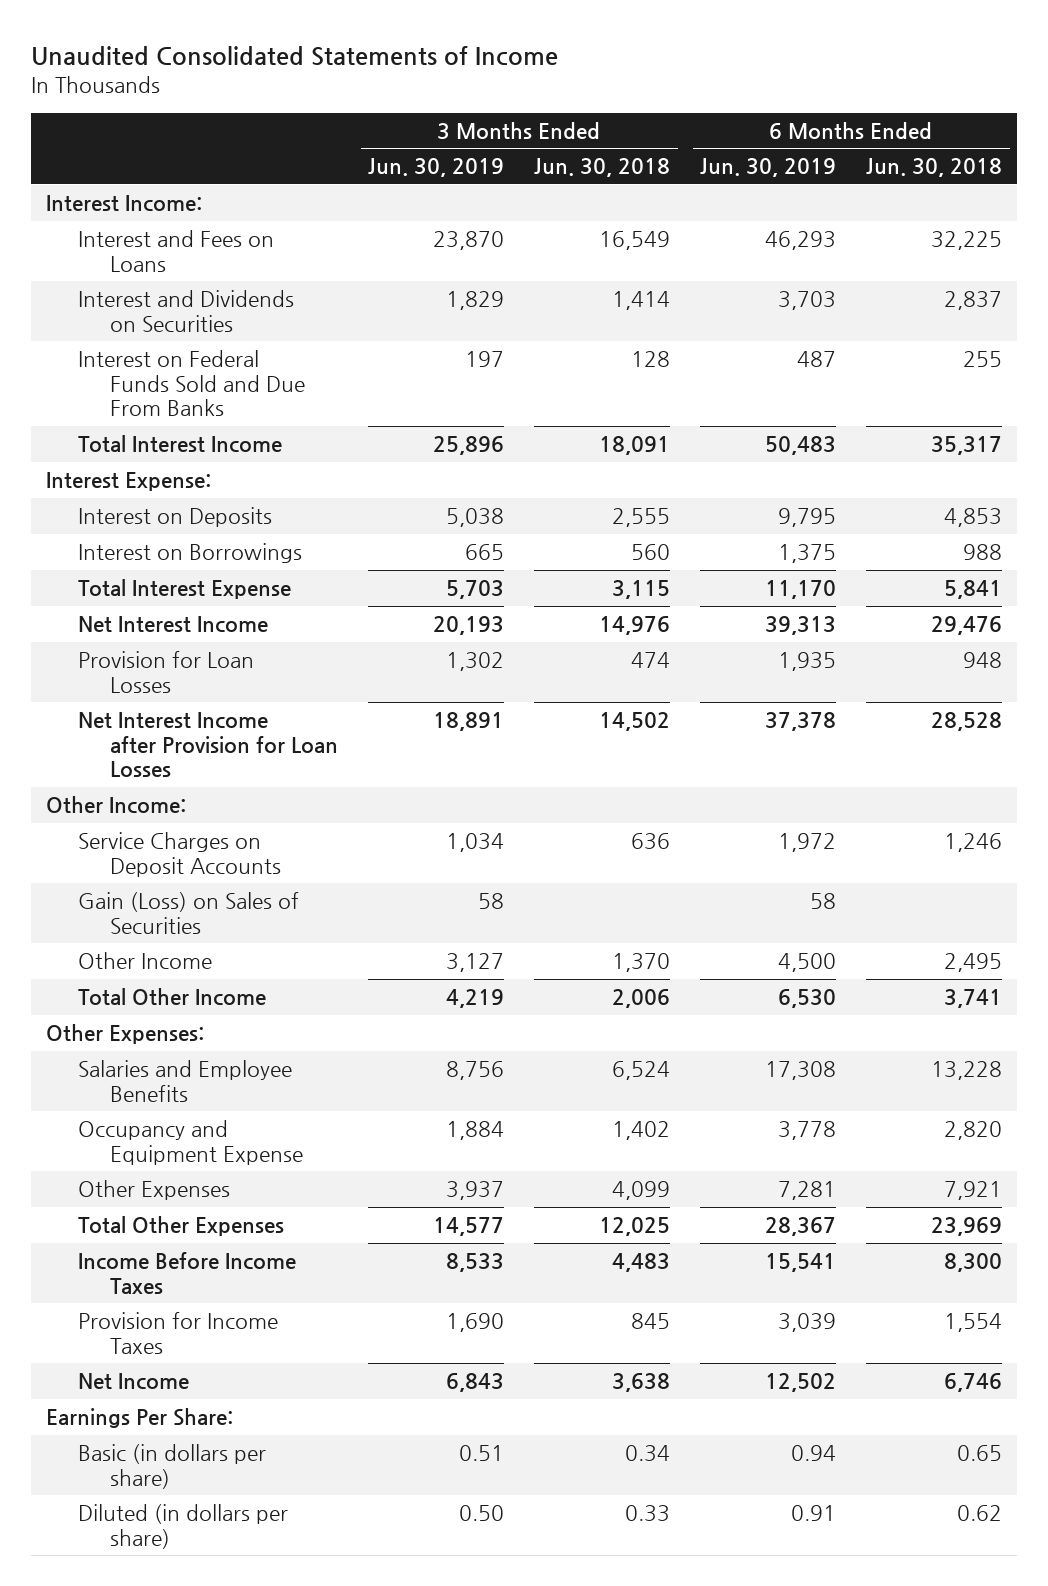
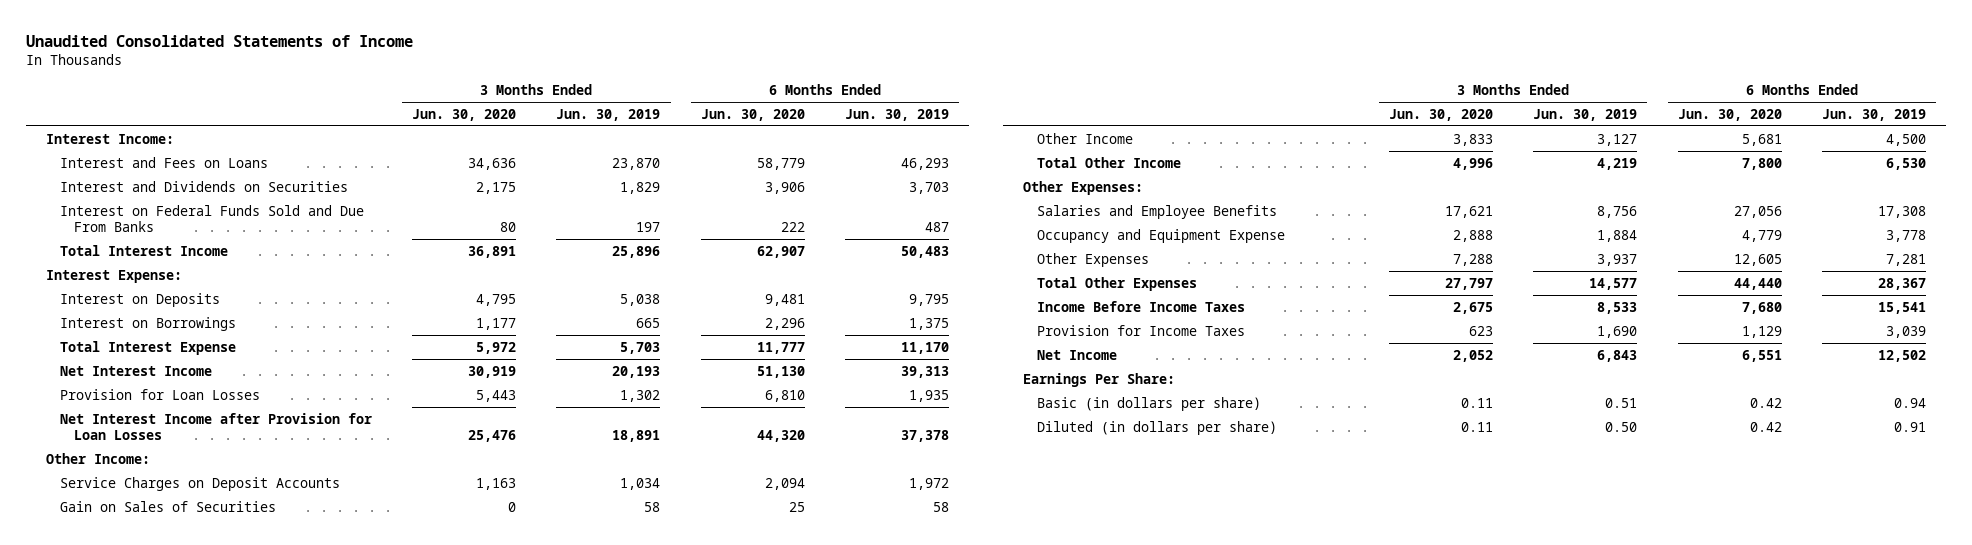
- | 3 Months Ended Jun. 30, 2019 | 3 Months Ended Jun. 30, 2018 | 6 Months Ended Jun. 30, 2019 | 6 Months Ended Jun. 30, 2018
+ | 3 Months Ended Jun. 30, 2020 | 3 Months Ended Jun. 30, 2019 | 6 Months Ended Jun. 30, 2020 | 6 Months Ended Jun. 30, 2019
- Gain (Loss) on Sales of Securities | 58 | | 58 |
+ Gain on Sales of Securities | 0 | 58 | 25 | 58

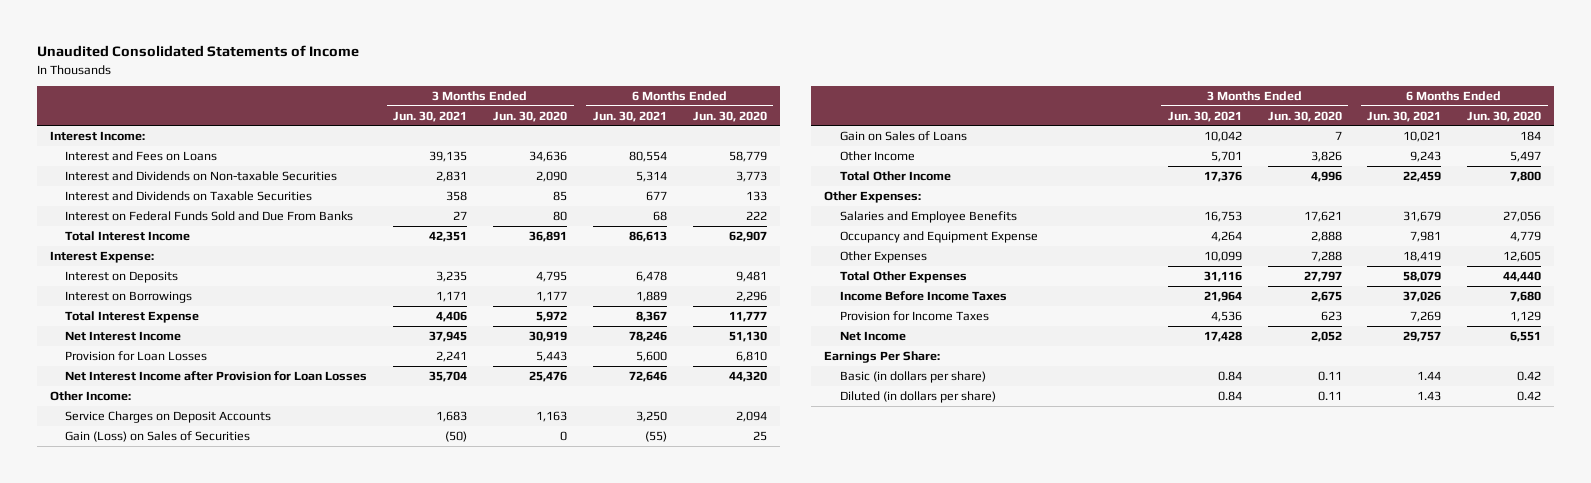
- | 3 Months Ended Jun. 30, 2020 | 3 Months Ended Jun. 30, 2019 | 6 Months Ended Jun. 30, 2020 | 6 Months Ended Jun. 30, 2019
+ | 3 Months Ended Jun. 30, 2021 | 3 Months Ended Jun. 30, 2020 | 6 Months Ended Jun. 30, 2021 | 6 Months Ended Jun. 30, 2020
- Interest and Dividends on Securities | 2,175 | 1,829 | 3,906 | 3,703
+ Interest and Dividends on Non-taxable Securities | 2,831 | 2,090 | 5,314 | 3,773
+ Interest and Dividends on Taxable Securities | 358 | 85 | 677 | 133
- Gain on Sales of Securities | 0 | 58 | 25 | 58
- Other Income | 3,833 | 3,127 | 5,681 | 4,500
+ Gain (Loss) on Sales of Securities | (50) | 0 | (55) | 25
+ Gain on Sales of Loans | 10,042 | 7 | 10,021 | 184
+ Other Income | 5,701 | 3,826 | 9,243 | 5,497

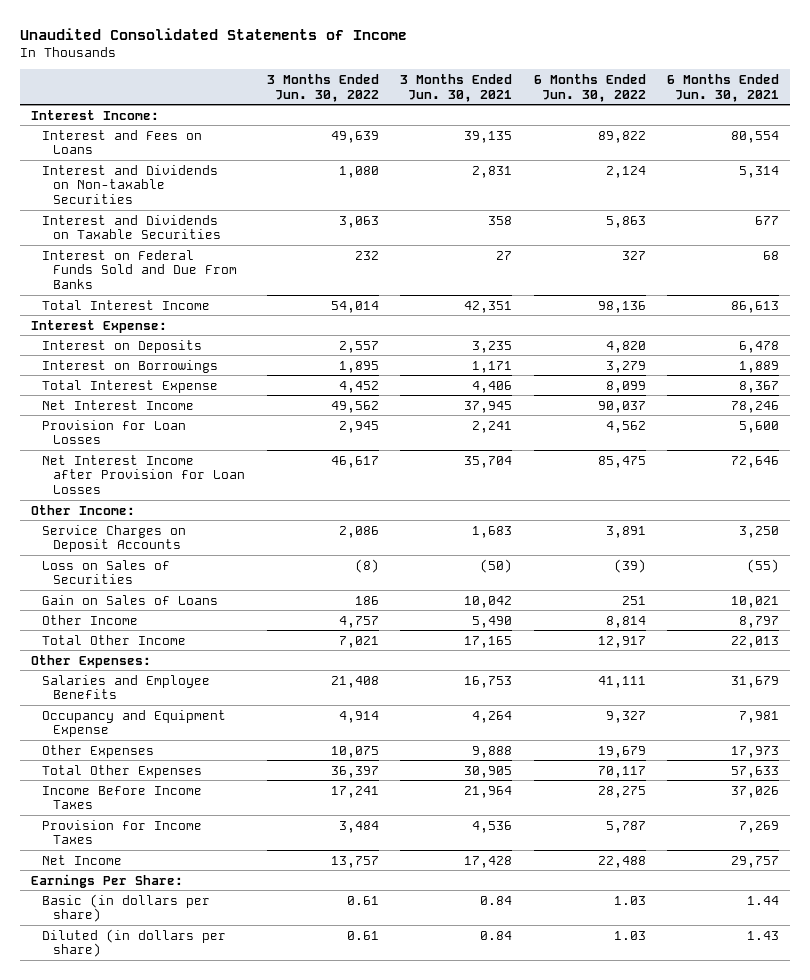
- | 3 Months Ended Jun. 30, 2021 | 3 Months Ended Jun. 30, 2020 | 6 Months Ended Jun. 30, 2021 | 6 Months Ended Jun. 30, 2020
+ | 3 Months Ended Jun. 30, 2022 | 3 Months Ended Jun. 30, 2021 | 6 Months Ended Jun. 30, 2022 | 6 Months Ended Jun. 30, 2021
- Gain (Loss) on Sales of Securities | (50) | 0 | (55) | 25
+ Loss on Sales of Securities | (8) | (50) | (39) | (55)
- Other Income | 5,701 | 3,826 | 9,243 | 5,497
- Total Other Income | 17,376 | 4,996 | 22,459 | 7,800
+ Other Income | 4,757 | 5,490 | 8,814 | 8,797
+ Total Other Income | 7,021 | 17,165 | 12,917 | 22,013
- Other Expenses | 10,099 | 7,288 | 18,419 | 12,605
- Total Other Expenses | 31,116 | 27,797 | 58,079 | 44,440
+ Other Expenses | 10,075 | 9,888 | 19,679 | 17,973
+ Total Other Expenses | 36,397 | 30,905 | 70,117 | 57,633

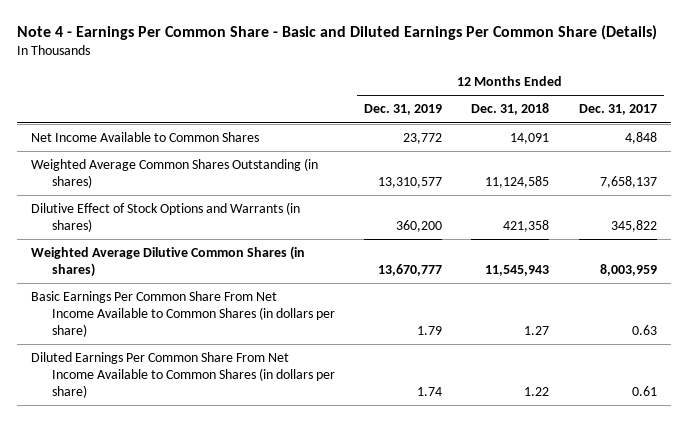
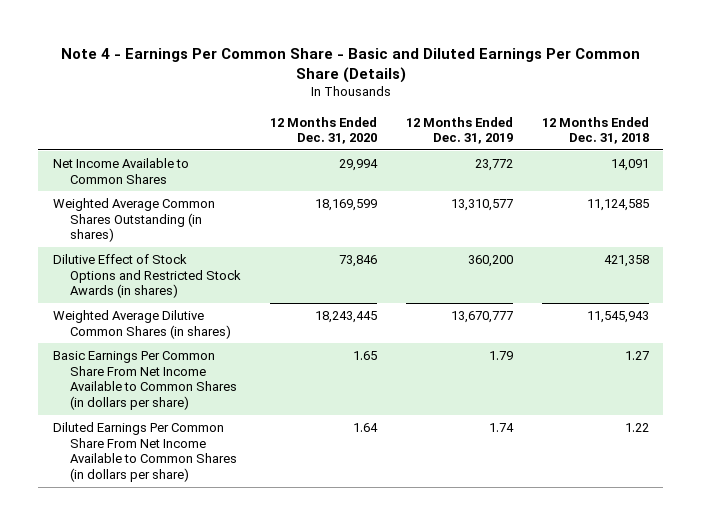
- | 12 Months Ended Dec. 31, 2019 | 12 Months Ended Dec. 31, 2018 | 12 Months Ended Dec. 31, 2017
+ | 12 Months Ended Dec. 31, 2020 | 12 Months Ended Dec. 31, 2019 | 12 Months Ended Dec. 31, 2018
- Dilutive Effect of Stock Options and Warrants (in shares) | 360,200 | 421,358 | 345,822
+ Dilutive Effect of Stock Options and Restricted Stock Awards (in shares) | 73,846 | 360,200 | 421,358

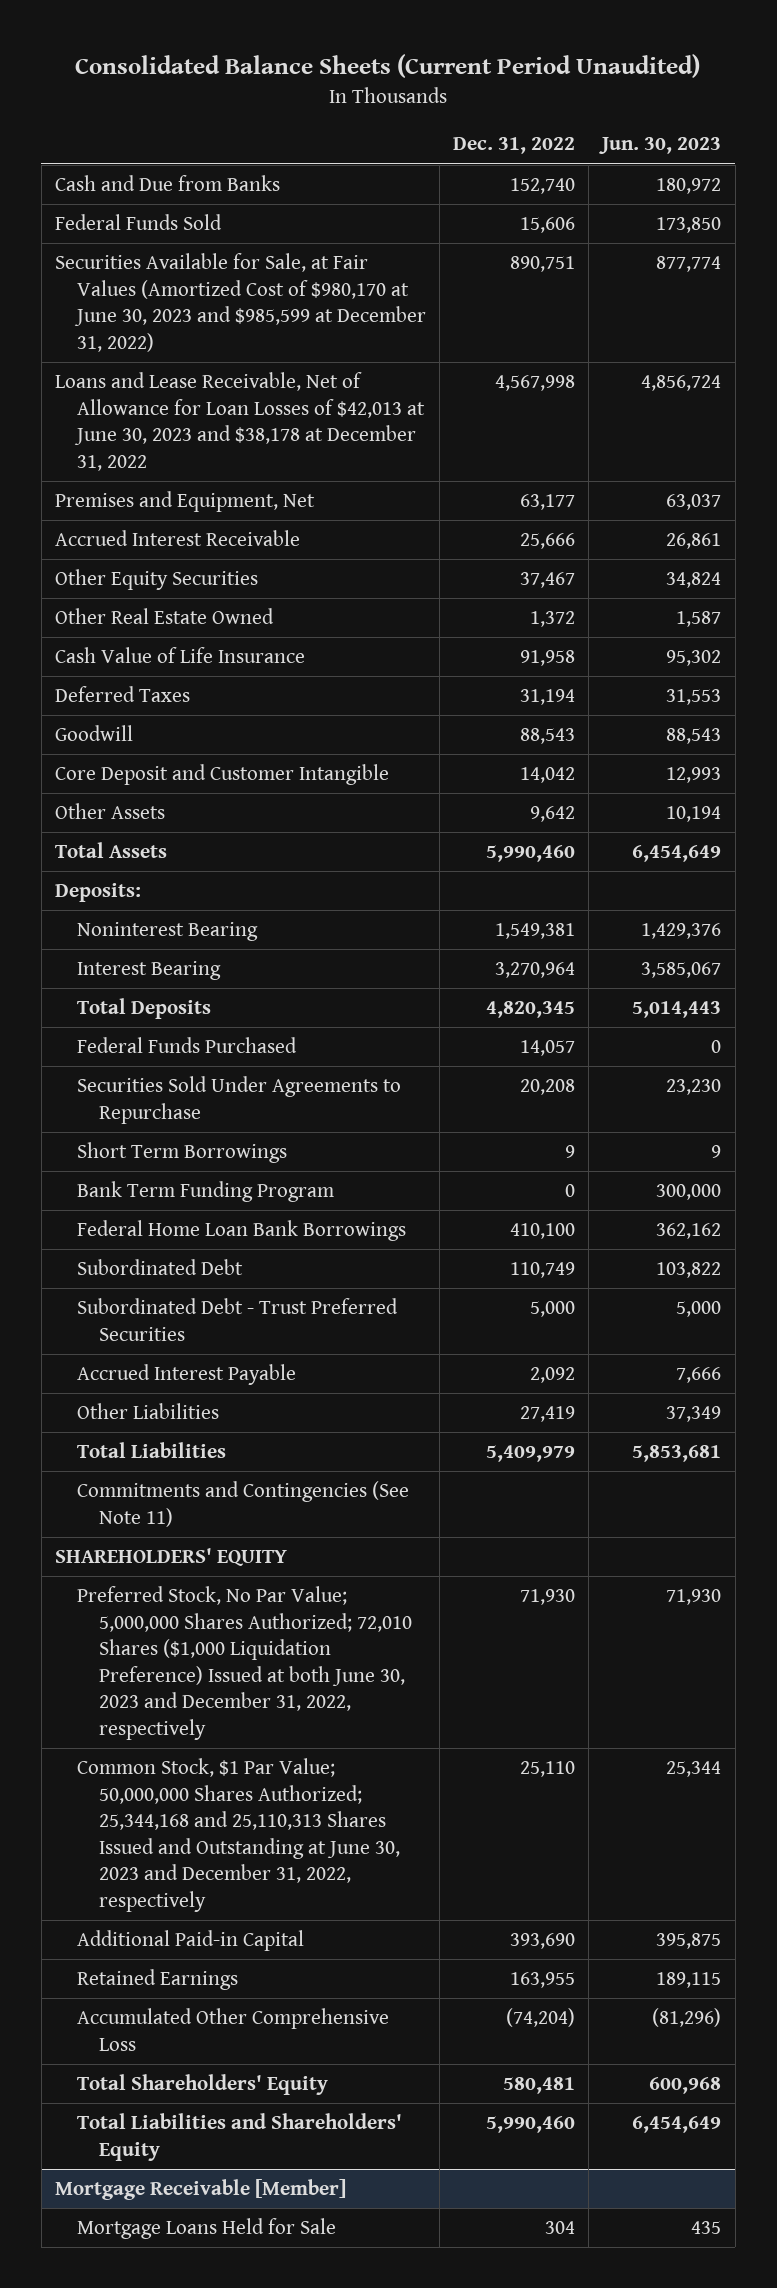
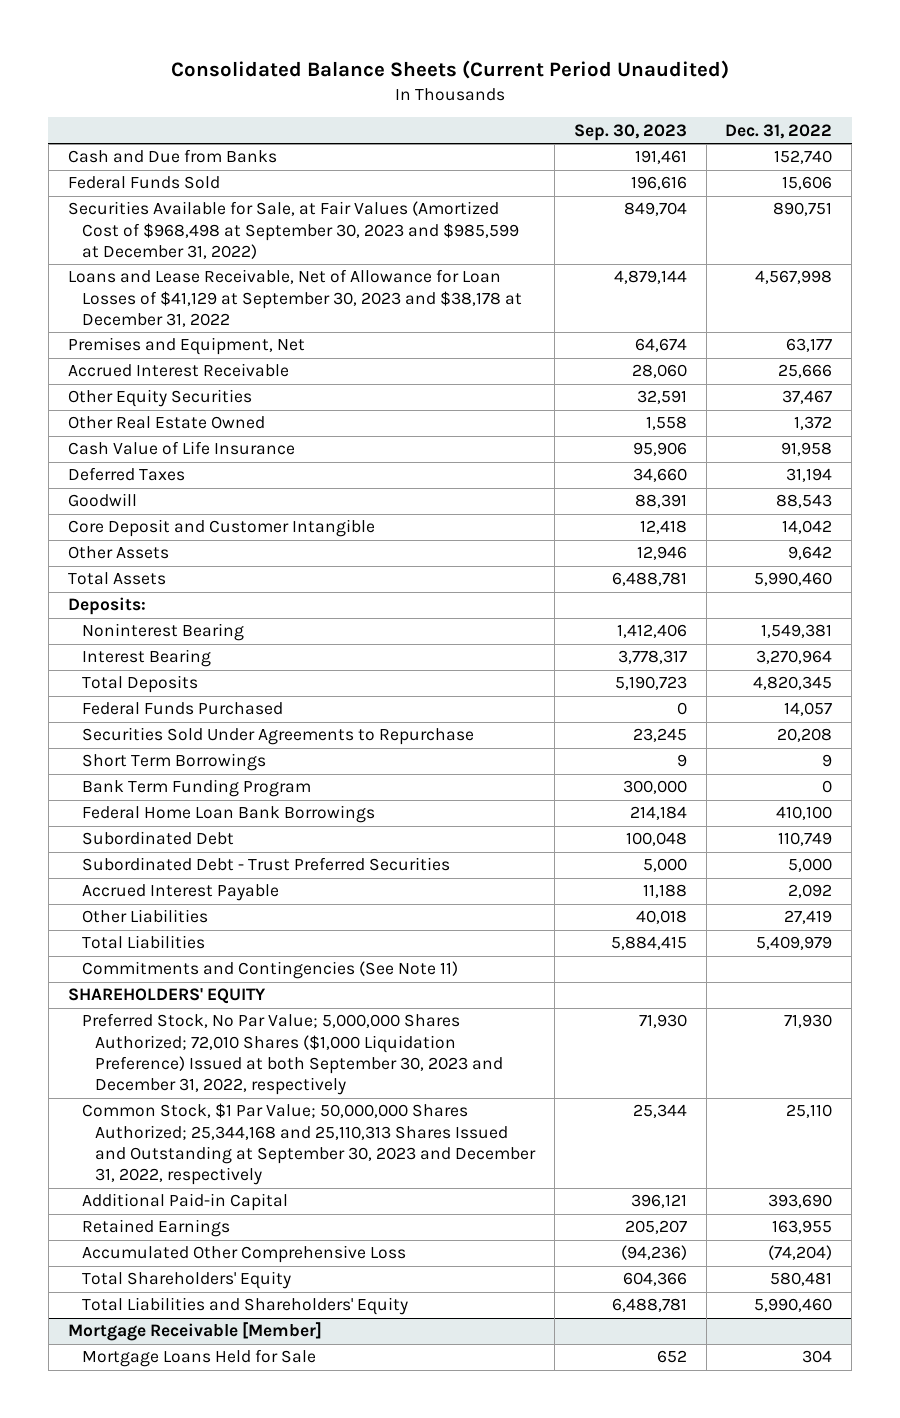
- | Dec. 31, 2022 | Jun. 30, 2023
+ | Sep. 30, 2023 | Dec. 31, 2022
- Securities Available for Sale, at Fair Values (Amortized Cost of $980,170 at June 30, 2023 and $985,599 at December 31, 2022) | 890,751 | 877,774
- Loans and Lease Receivable, Net of Allowance for Loan Losses of $42,013 at June 30, 2023 and $38,178 at December 31, 2022 | 4,567,998 | 4,856,724
+ Securities Available for Sale, at Fair Values (Amortized Cost of $968,498 at September 30, 2023 and $985,599 at December 31, 2022) | 849,704 | 890,751
+ Loans and Lease Receivable, Net of Allowance for Loan Losses of $41,129 at September 30, 2023 and $38,178 at December 31, 2022 | 4,879,144 | 4,567,998
- Preferred Stock, No Par Value; 5,000,000 Shares Authorized; 72,010 Shares ($1,000 Liquidation Preference) Issued at both June 30, 2023 and December 31, 2022, respectively | 71,930 | 71,930
- Common Stock, $1 Par Value; 50,000,000 Shares Authorized; 25,344,168 and 25,110,313 Shares Issued and Outstanding at June 30, 2023 and December 31, 2022, respectively | 25,110 | 25,344
+ Preferred Stock, No Par Value; 5,000,000 Shares Authorized; 72,010 Shares ($1,000 Liquidation Preference) Issued at both September 30, 2023 and December 31, 2022, respectively | 71,930 | 71,930
+ Common Stock, $1 Par Value; 50,000,000 Shares Authorized; 25,344,168 and 25,110,313 Shares Issued and Outstanding at September 30, 2023 and December 31, 2022, respectively | 25,344 | 25,110

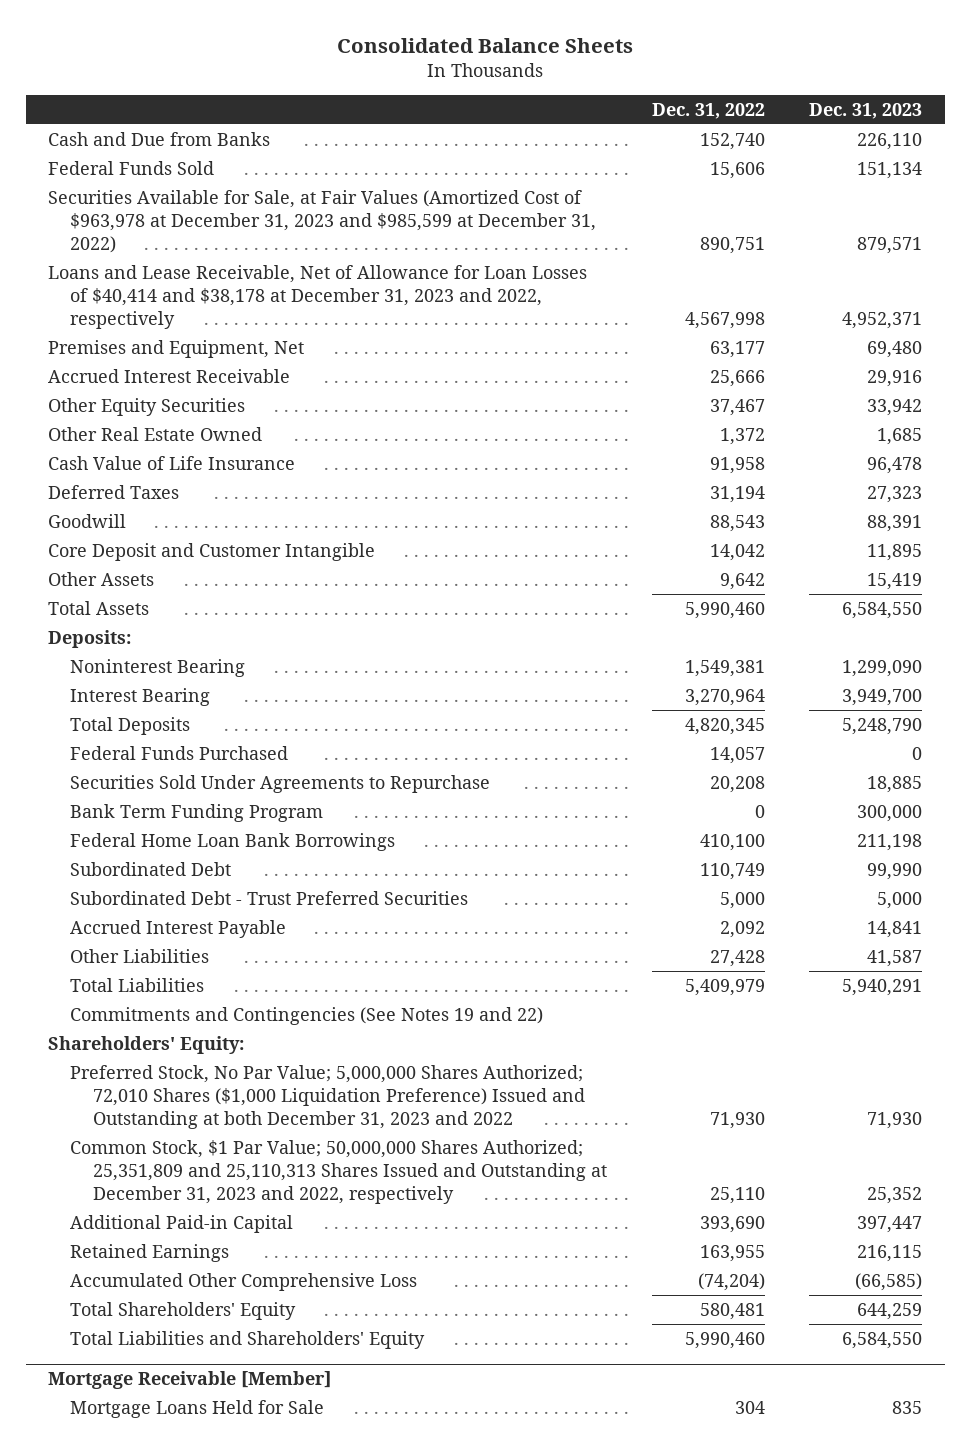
- Consolidated Balance Sheets (Current Period Unaudited)
+ Consolidated Balance Sheets
- | Sep. 30, 2023 | Dec. 31, 2022
+ | Dec. 31, 2022 | Dec. 31, 2023
- Securities Available for Sale, at Fair Values (Amortized Cost of $968,498 at September 30, 2023 and $985,599 at December 31, 2022) | 849,704 | 890,751
- Loans and Lease Receivable, Net of Allowance for Loan Losses of $41,129 at September 30, 2023 and $38,178 at December 31, 2022 | 4,879,144 | 4,567,998
+ Securities Available for Sale, at Fair Values (Amortized Cost of $963,978 at December 31, 2023 and $985,599 at December 31, 2022) | 890,751 | 879,571
+ Loans and Lease Receivable, Net of Allowance for Loan Losses of $40,414 and $38,178 at December 31, 2023 and 2022, respectively | 4,567,998 | 4,952,371
- Short Term Borrowings | 9 | 9
- Other Liabilities | 40,018 | 27,419
+ Other Liabilities | 27,428 | 41,587
- Commitments and Contingencies (See Note 11)
- SHAREHOLDERS' EQUITY
- Preferred Stock, No Par Value; 5,000,000 Shares Authorized; 72,010 Shares ($1,000 Liquidation Preference) Issued at both September 30, 2023 and December 31, 2022, respectively | 71,930 | 71,930
- Common Stock, $1 Par Value; 50,000,000 Shares Authorized; 25,344,168 and 25,110,313 Shares Issued and Outstanding at September 30, 2023 and December 31, 2022, respectively | 25,344 | 25,110
+ Commitments and Contingencies (See Notes 19 and 22)
+ Shareholders' Equity:
+ Preferred Stock, No Par Value; 5,000,000 Shares Authorized; 72,010 Shares ($1,000 Liquidation Preference) Issued and Outstanding at both December 31, 2023 and 2022 | 71,930 | 71,930
+ Common Stock, $1 Par Value; 50,000,000 Shares Authorized; 25,351,809 and 25,110,313 Shares Issued and Outstanding at December 31, 2023 and 2022, respectively | 25,110 | 25,352

